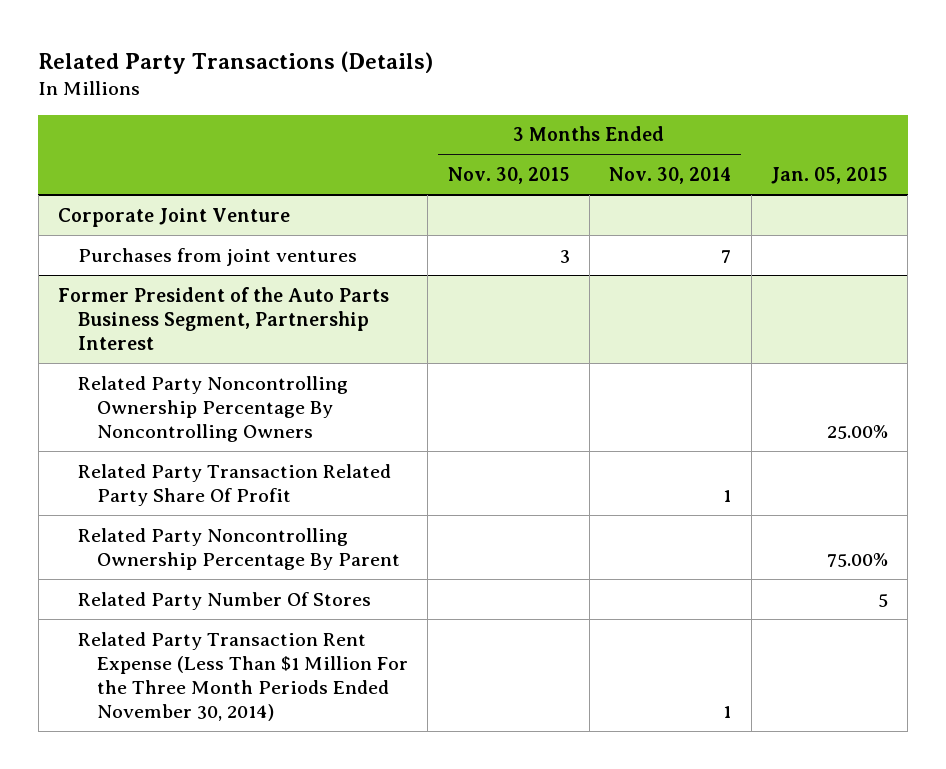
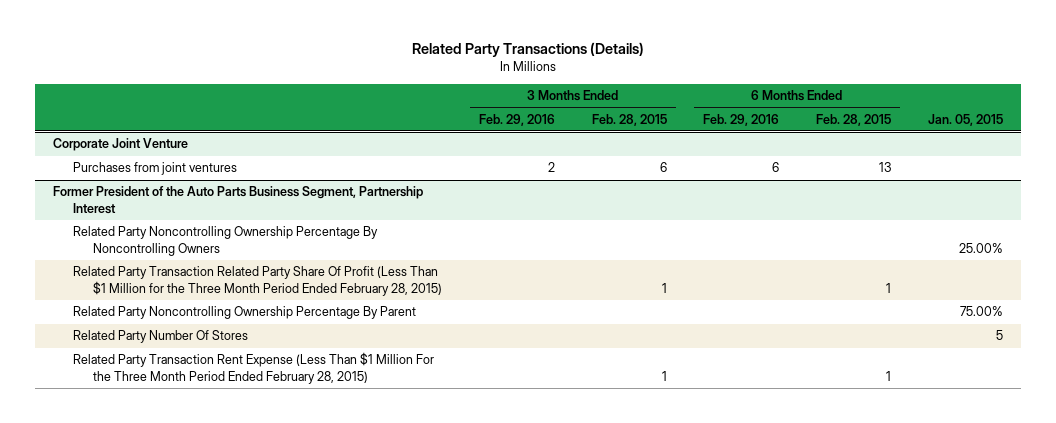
- | 3 Months Ended Nov. 30, 2015 | 3 Months Ended Nov. 30, 2014 | Jan. 05, 2015
+ | 3 Months Ended Feb. 29, 2016 | 3 Months Ended Feb. 28, 2015 | 6 Months Ended Feb. 29, 2016 | 6 Months Ended Feb. 28, 2015 | Jan. 05, 2015
@ Former President of the Auto Parts Business Segment, Partnership Interest
- Related Party Transaction Related Party Share Of Profit | | 1 |
+ Related Party Transaction Related Party Share Of Profit (Less Than $1 Million for the Three Month Period Ended February 28, 2015) | | 1 | | 1 |
- Related Party Transaction Rent Expense (Less Than $1 Million For the Three Month Periods Ended November 30, 2014) | | 1 |
+ Related Party Transaction Rent Expense (Less Than $1 Million For the Three Month Period Ended February 28, 2015) | | 1 | | 1 |

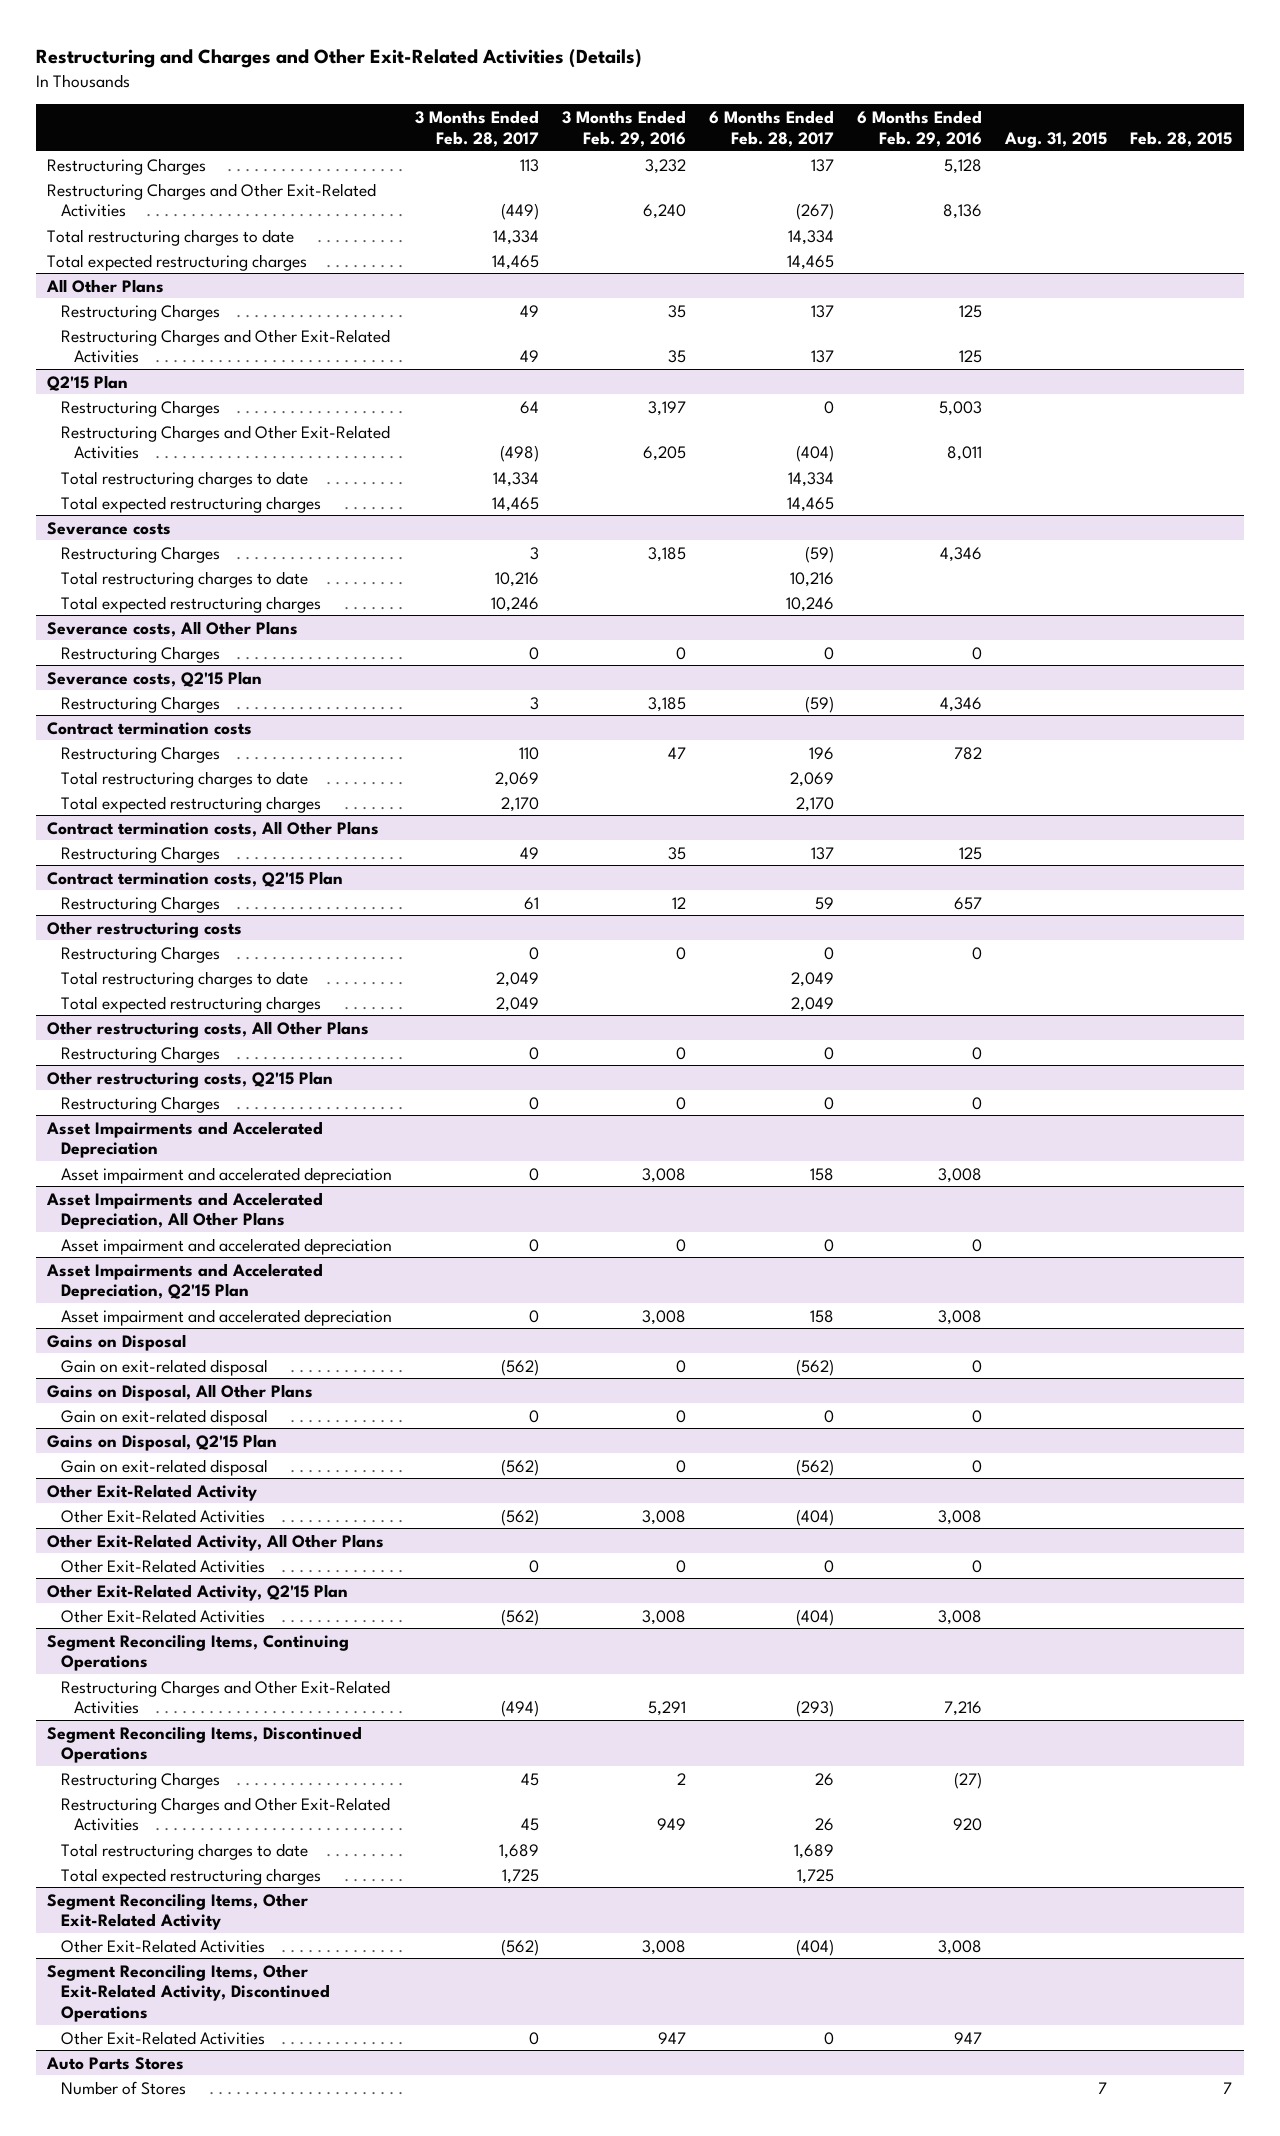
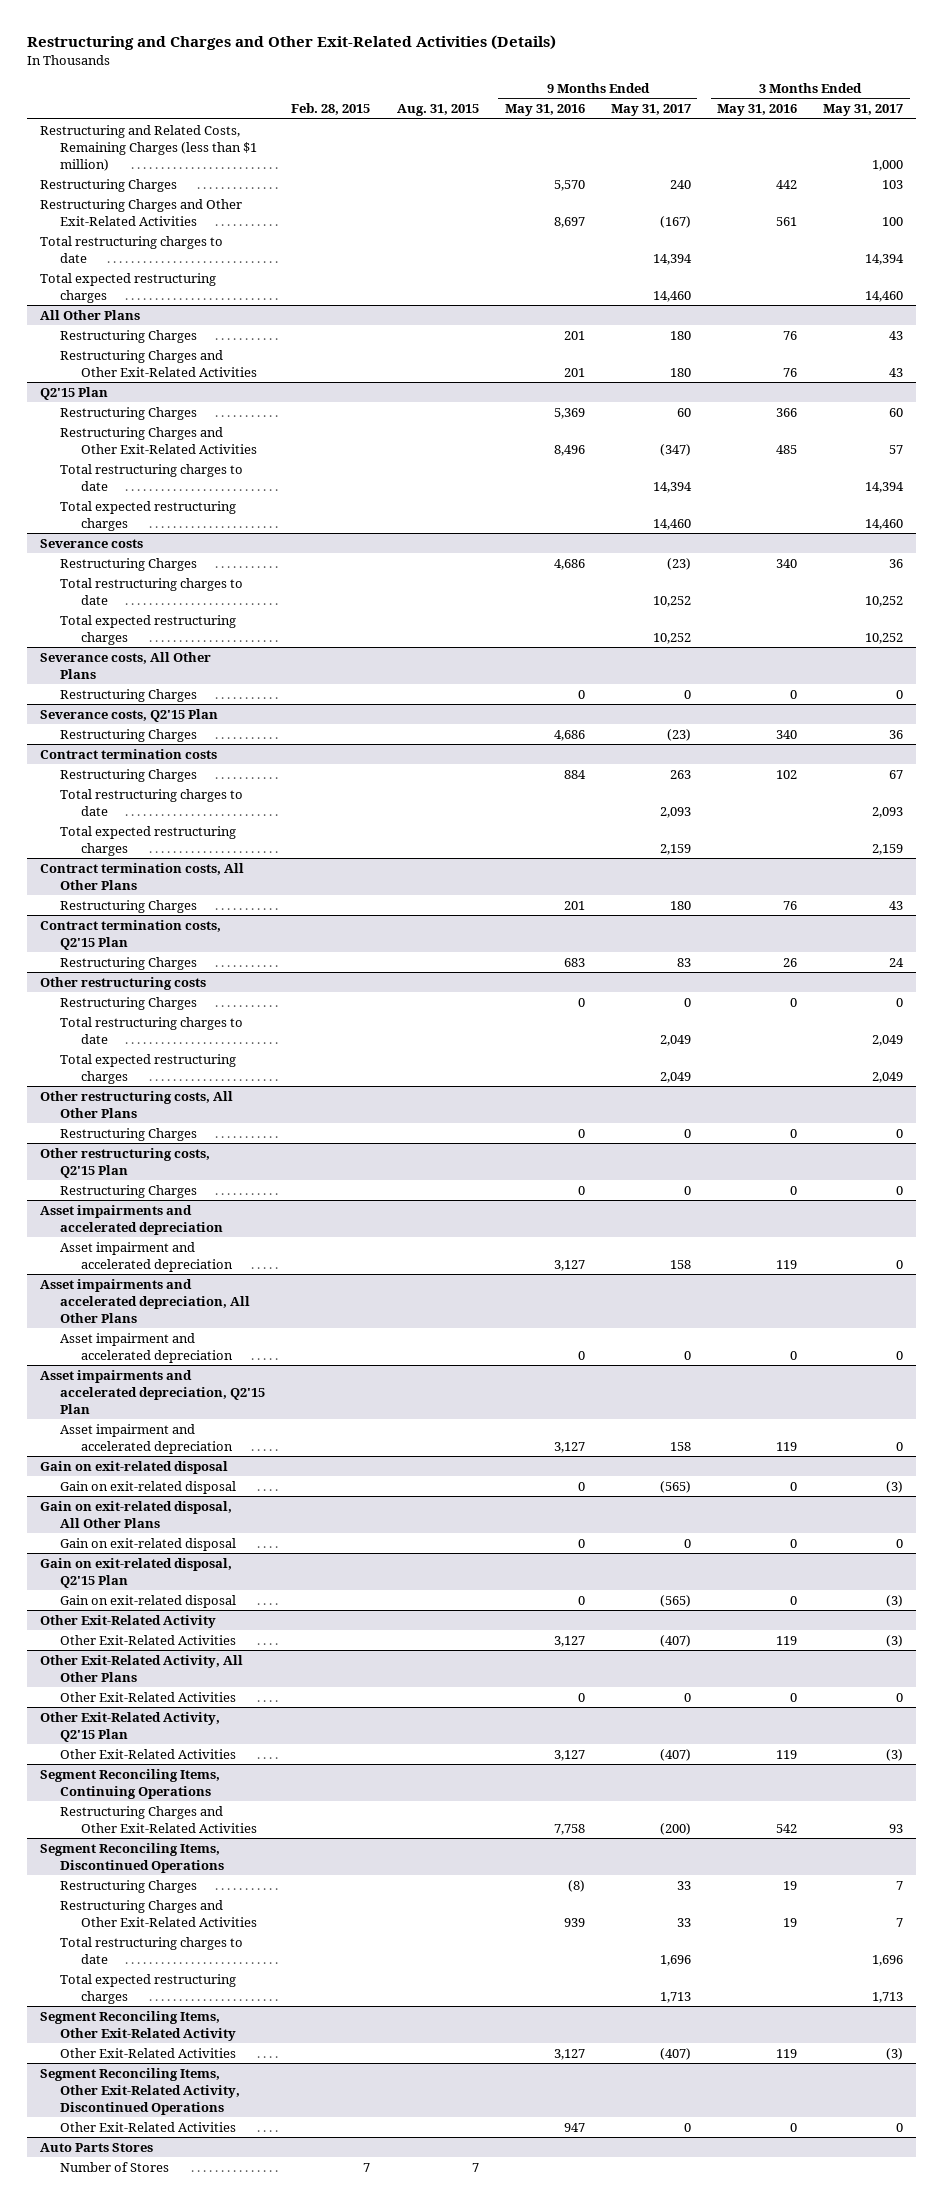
- | 3 Months Ended Feb. 28, 2017 | 3 Months Ended Feb. 29, 2016 | 6 Months Ended Feb. 28, 2017 | 6 Months Ended Feb. 29, 2016 | Aug. 31, 2015 | Feb. 28, 2015
+ | Feb. 28, 2015 | Aug. 31, 2015 | 9 Months Ended May 31, 2016 | 9 Months Ended May 31, 2017 | 3 Months Ended May 31, 2016 | 3 Months Ended May 31, 2017
+ Restructuring and Related Costs, Remaining Charges (less than $1 million) | | | | | | 1,000
- Asset Impairments and Accelerated Depreciation
+ Asset impairments and accelerated depreciation
- Asset Impairments and Accelerated Depreciation, All Other Plans
+ Asset impairments and accelerated depreciation, All Other Plans
- Asset Impairments and Accelerated Depreciation, Q2'15 Plan
+ Asset impairments and accelerated depreciation, Q2'15 Plan
- Gains on Disposal
+ Gain on exit-related disposal
- Gains on Disposal, All Other Plans
+ Gain on exit-related disposal, All Other Plans
- Gains on Disposal, Q2'15 Plan
+ Gain on exit-related disposal, Q2'15 Plan

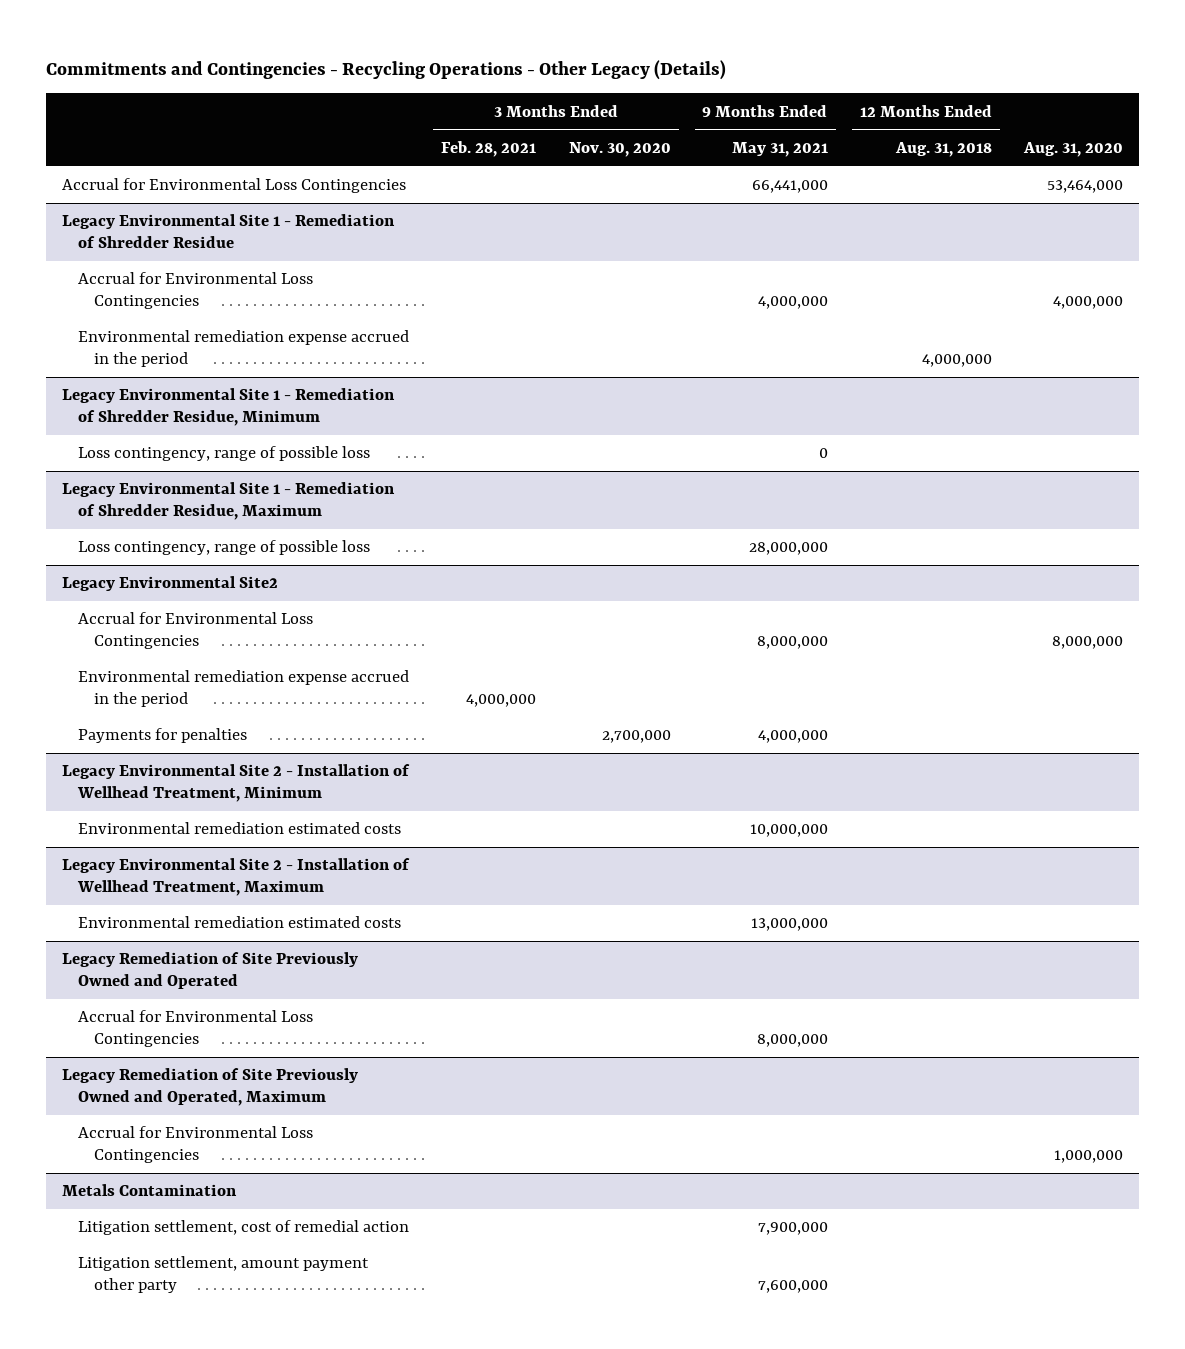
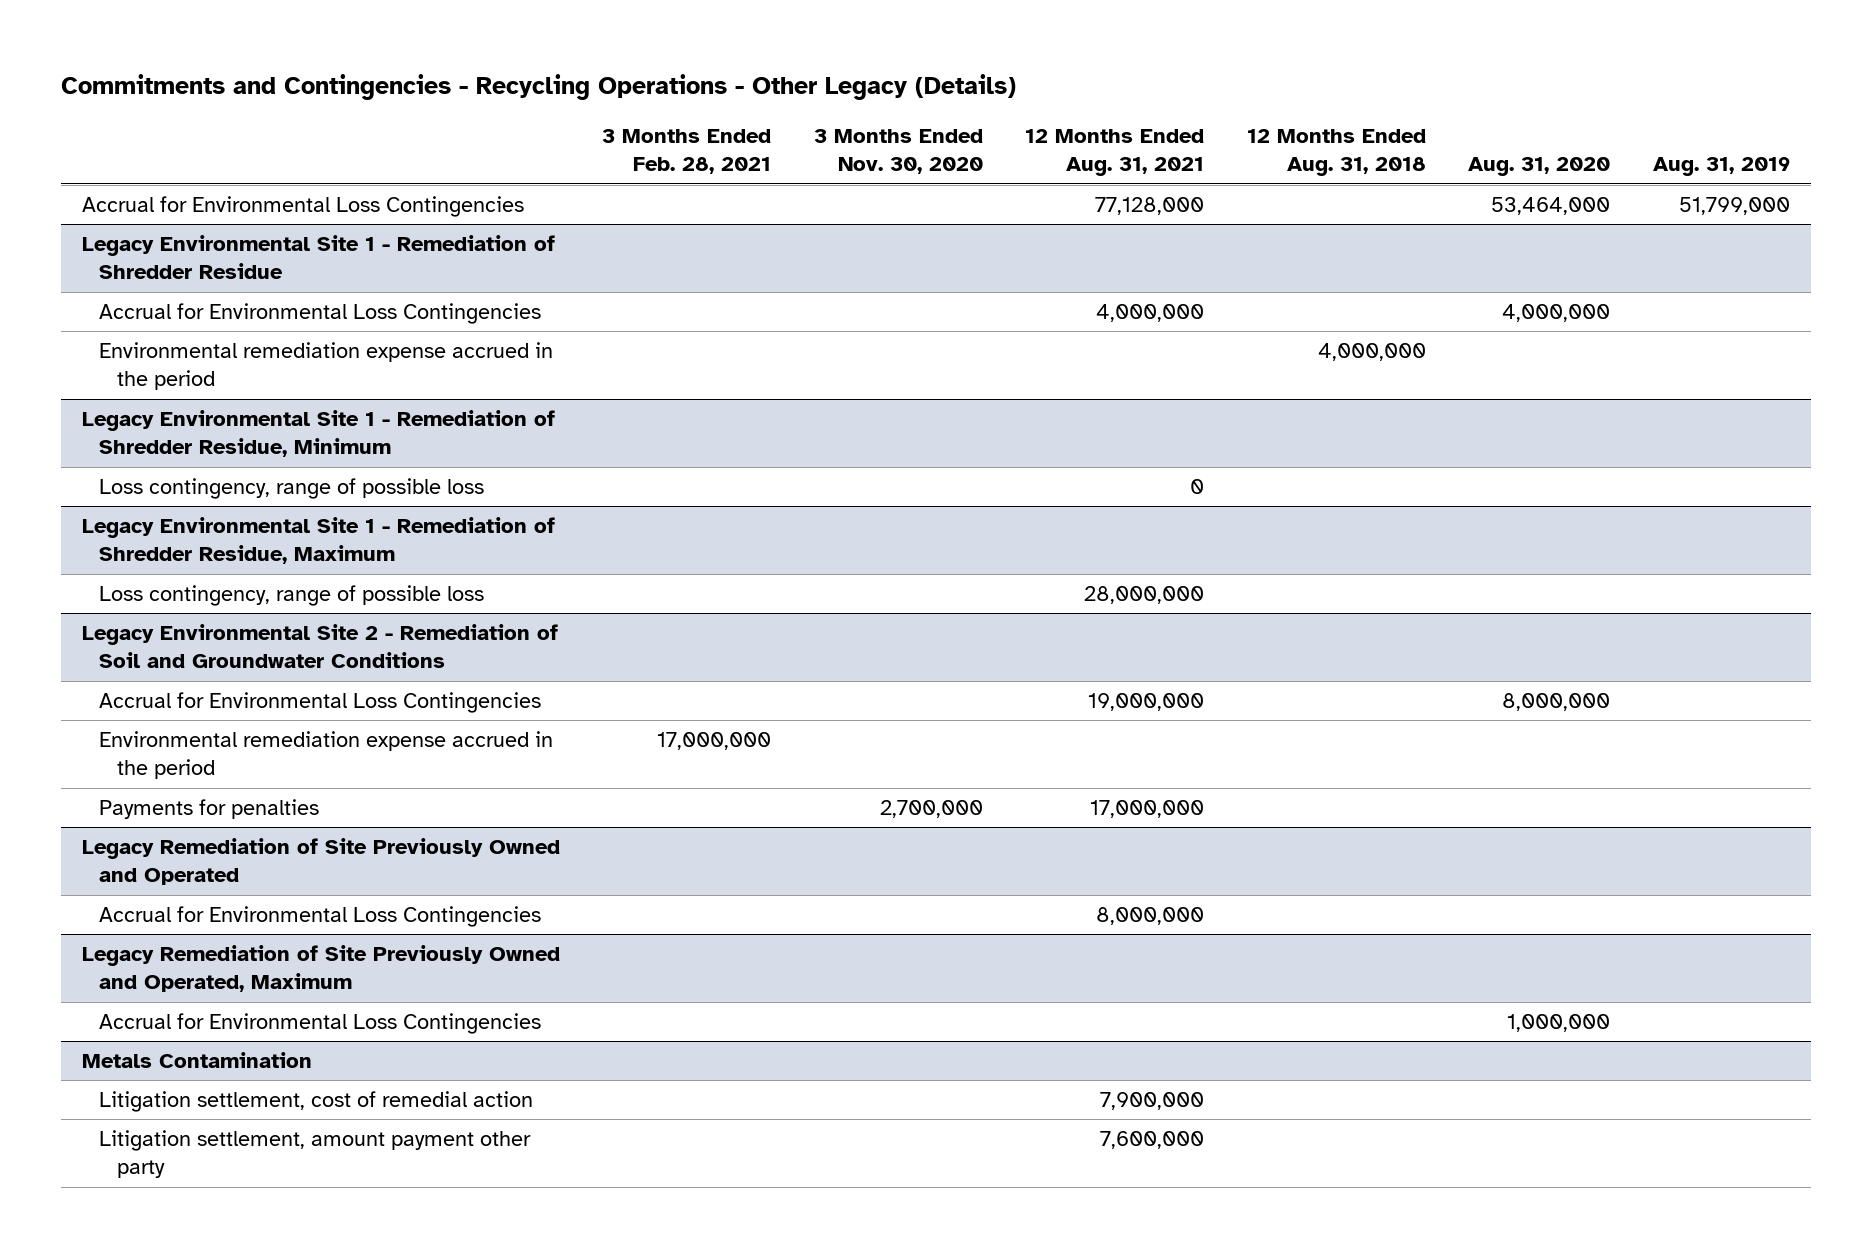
- | 3 Months Ended Feb. 28, 2021 | 3 Months Ended Nov. 30, 2020 | 9 Months Ended May 31, 2021 | 12 Months Ended Aug. 31, 2018 | Aug. 31, 2020
+ | 3 Months Ended Feb. 28, 2021 | 3 Months Ended Nov. 30, 2020 | 12 Months Ended Aug. 31, 2021 | 12 Months Ended Aug. 31, 2018 | Aug. 31, 2020 | Aug. 31, 2019
- Legacy Environmental Site2
+ Legacy Environmental Site 2 - Remediation of Soil and Groundwater Conditions
- Environmental remediation expense accrued in the period | 4,000,000 | | | |
+ Environmental remediation expense accrued in the period | 17,000,000 | | | | |
- Legacy Environmental Site 2 - Installation of Wellhead Treatment, Minimum
- Environmental remediation estimated costs | | | 10,000,000 | |
- Legacy Environmental Site 2 - Installation of Wellhead Treatment, Maximum
- Environmental remediation estimated costs | | | 13,000,000 | |

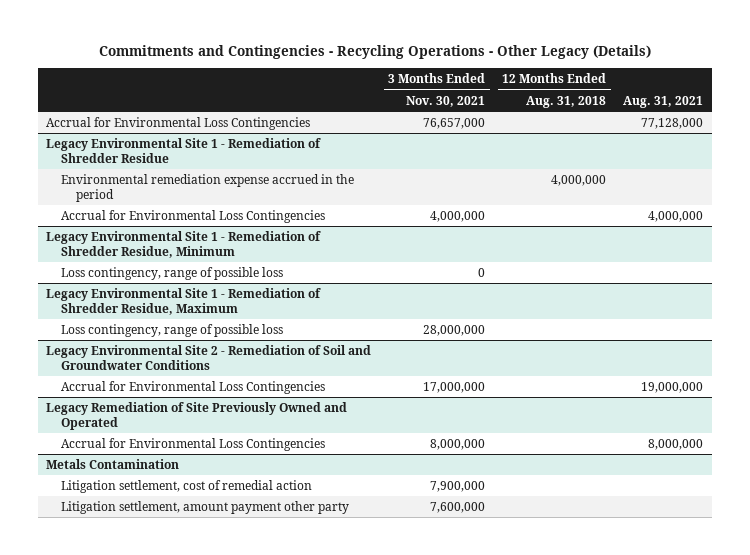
- | 3 Months Ended Feb. 28, 2021 | 3 Months Ended Nov. 30, 2020 | 12 Months Ended Aug. 31, 2021 | 12 Months Ended Aug. 31, 2018 | Aug. 31, 2020 | Aug. 31, 2019
+ | 3 Months Ended Nov. 30, 2021 | 12 Months Ended Aug. 31, 2018 | Aug. 31, 2021
@ Legacy Environmental Site 1 - Remediation of Shredder Residue
moved down: Accrual for Environmental Loss Contingencies | 4,000,000 | | 4,000,000
@ Legacy Environmental Site 2 - Remediation of Soil and Groundwater Conditions
- Environmental remediation expense accrued in the period | 17,000,000 | | | | |
- Payments for penalties | | 2,700,000 | 17,000,000 | | |
- Legacy Remediation of Site Previously Owned and Operated, Maximum
- Accrual for Environmental Loss Contingencies | | | | | 1,000,000 |

